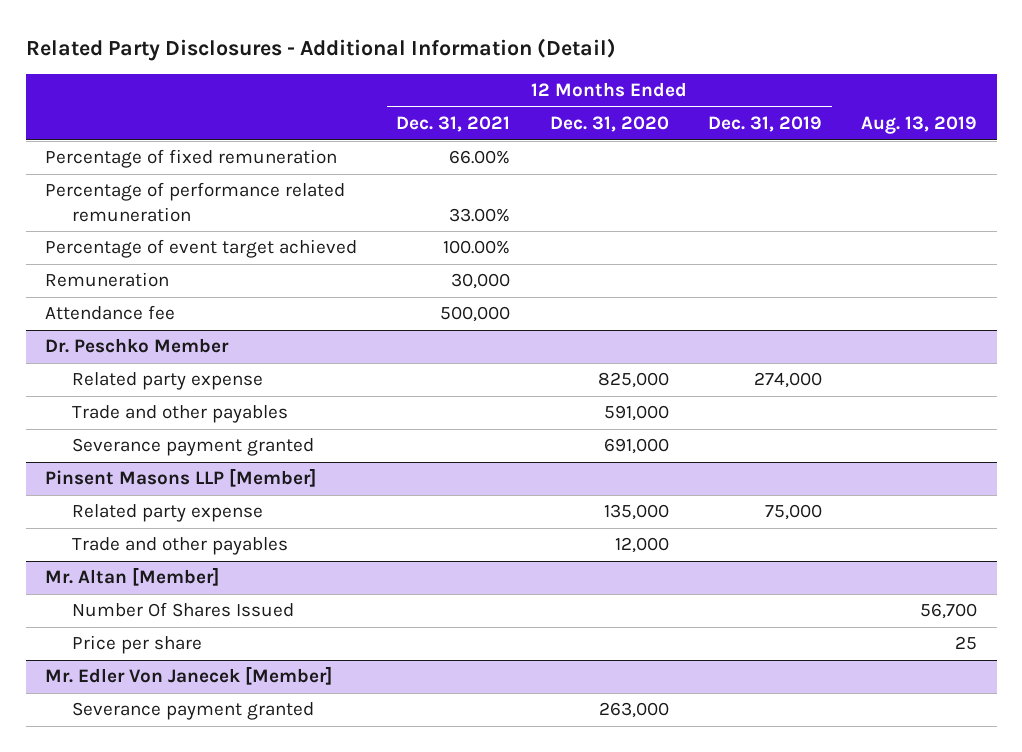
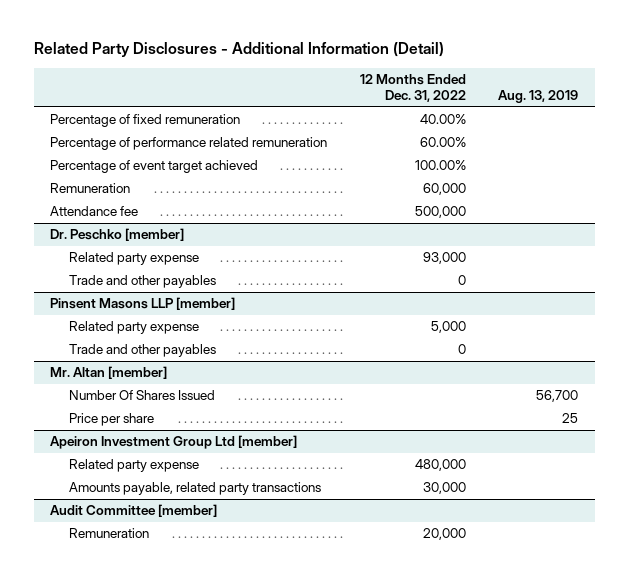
- | 12 Months Ended Dec. 31, 2021 | 12 Months Ended Dec. 31, 2020 | 12 Months Ended Dec. 31, 2019 | Aug. 13, 2019
+ | 12 Months Ended Dec. 31, 2022 | Aug. 13, 2019
- Dr. Peschko Member
+ Dr. Peschko [member]
- Severance payment granted | | 691,000 | |
- Pinsent Masons LLP [Member]
+ Pinsent Masons LLP [member]
- Mr. Altan [Member]
+ Mr. Altan [member]
- Mr. Edler Von Janecek [Member]
- Severance payment granted | | 263,000 | |
+ Apeiron Investment Group Ltd [member]
+ Related party expense | 480,000 |
+ Amounts payable, related party transactions | 30,000 |
+ Audit Committee [member]
+ Remuneration | 20,000 |

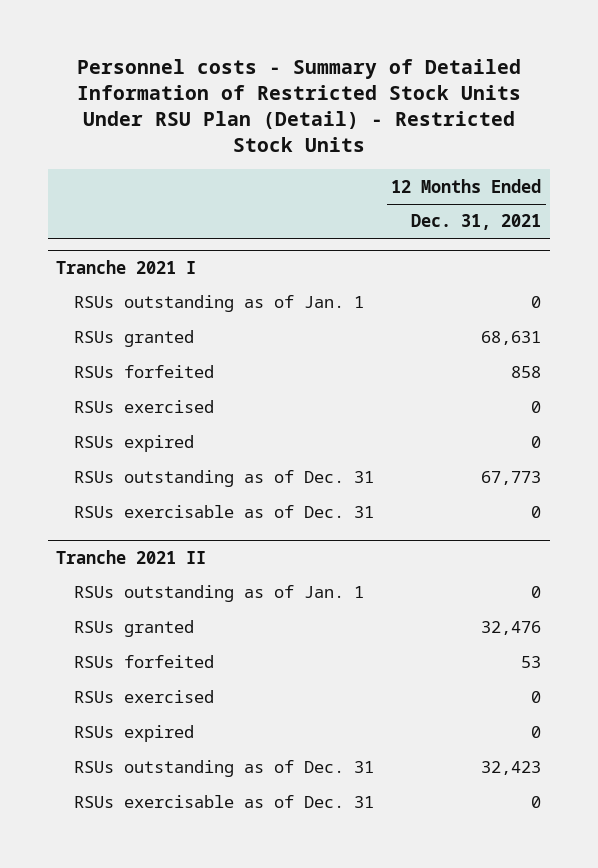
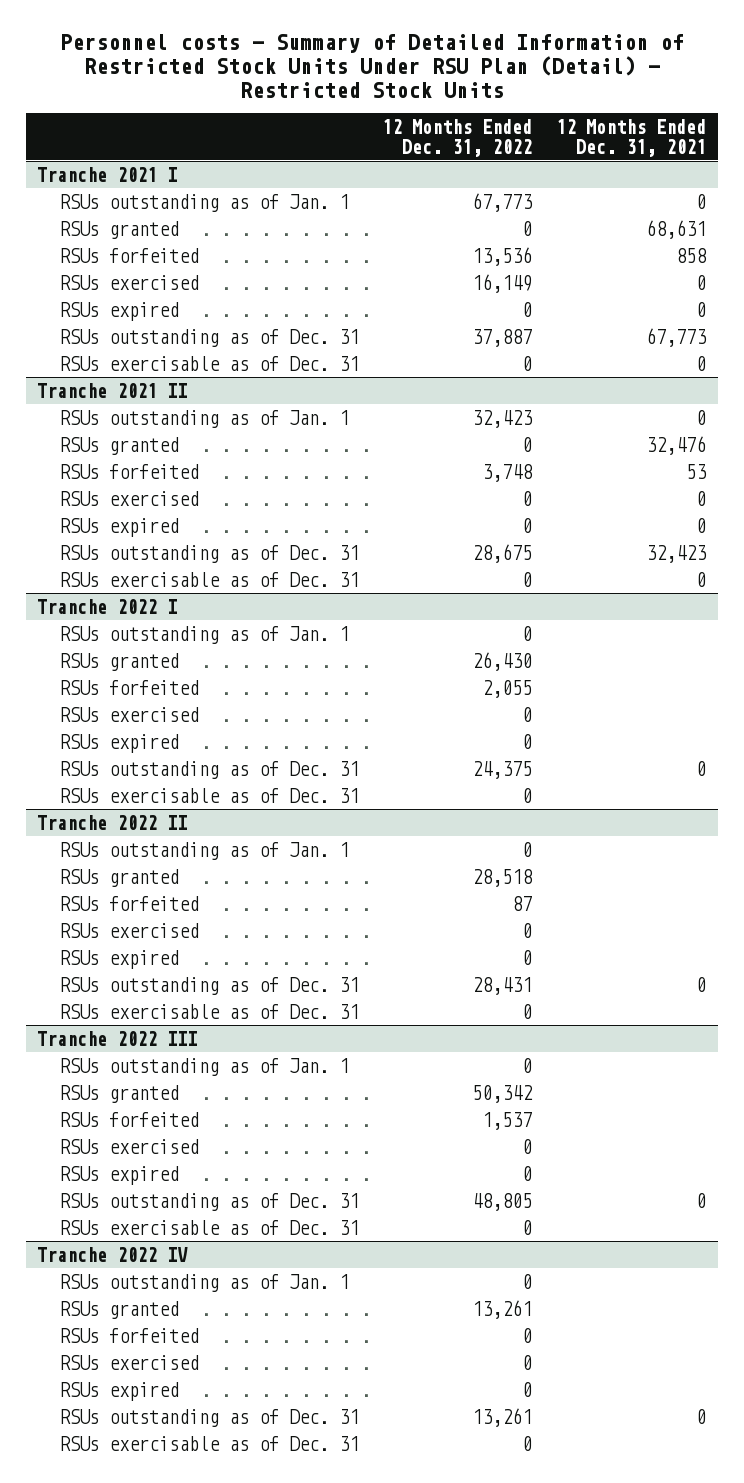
- | 12 Months Ended Dec. 31, 2021
+ | 12 Months Ended Dec. 31, 2022 | 12 Months Ended Dec. 31, 2021
+ Tranche 2022 I
+ RSUs outstanding as of Jan. 1 | 0 |
+ RSUs granted | 26,430 |
+ RSUs forfeited | 2,055 |
+ RSUs exercised | 0 |
+ RSUs expired | 0 |
+ RSUs outstanding as of Dec. 31 | 24,375 | 0
+ RSUs exercisable as of Dec. 31 | 0 |
+ Tranche 2022 II
+ RSUs outstanding as of Jan. 1 | 0 |
+ RSUs granted | 28,518 |
+ RSUs forfeited | 87 |
+ RSUs exercised | 0 |
+ RSUs expired | 0 |
+ RSUs outstanding as of Dec. 31 | 28,431 | 0
+ RSUs exercisable as of Dec. 31 | 0 |
+ Tranche 2022 III
+ RSUs outstanding as of Jan. 1 | 0 |
+ RSUs granted | 50,342 |
+ RSUs forfeited | 1,537 |
+ RSUs exercised | 0 |
+ RSUs expired | 0 |
+ RSUs outstanding as of Dec. 31 | 48,805 | 0
+ RSUs exercisable as of Dec. 31 | 0 |
+ Tranche 2022 IV
+ RSUs outstanding as of Jan. 1 | 0 |
+ RSUs granted | 13,261 |
+ RSUs forfeited | 0 |
+ RSUs exercised | 0 |
+ RSUs expired | 0 |
+ RSUs outstanding as of Dec. 31 | 13,261 | 0
+ RSUs exercisable as of Dec. 31 | 0 |

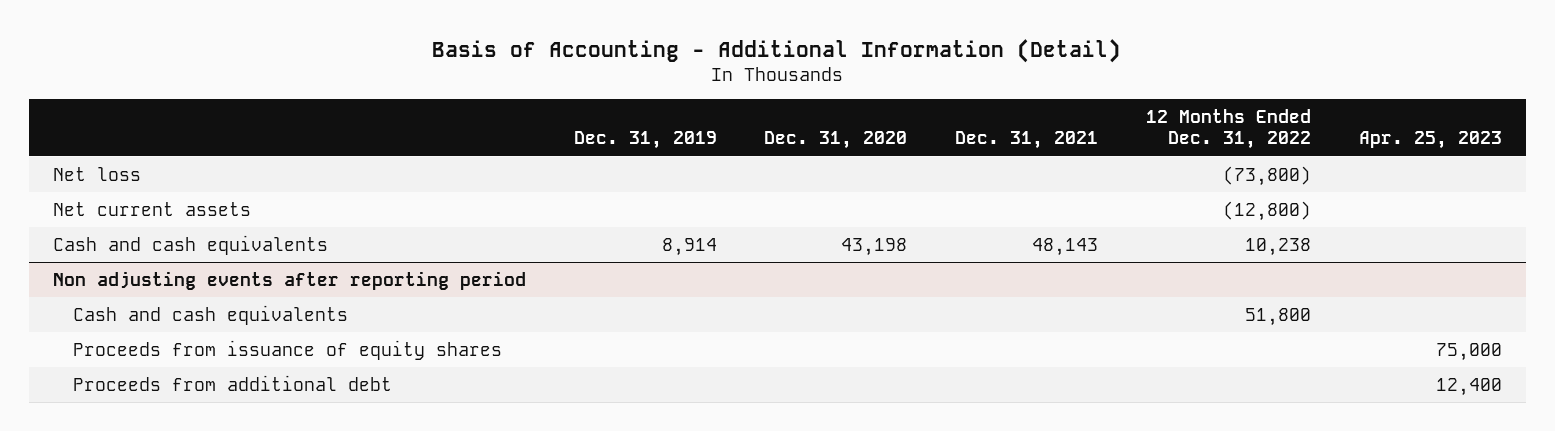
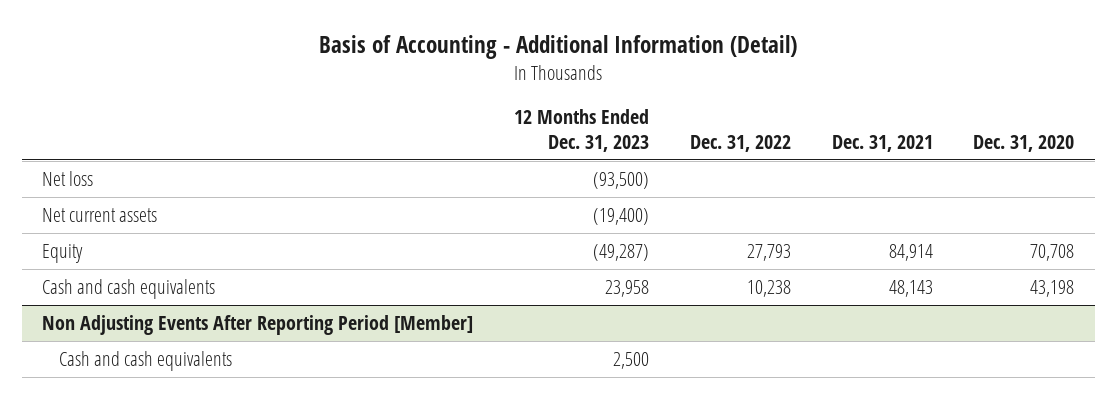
- | Dec. 31, 2019 | Dec. 31, 2020 | Dec. 31, 2021 | 12 Months Ended Dec. 31, 2022 | Apr. 25, 2023
+ | 12 Months Ended Dec. 31, 2023 | Dec. 31, 2022 | Dec. 31, 2021 | Dec. 31, 2020
+ Equity | (49,287) | 27,793 | 84,914 | 70,708
- Non adjusting events after reporting period
+ Non Adjusting Events After Reporting Period [Member]
- Proceeds from issuance of equity shares | | | | | 75,000
- Proceeds from additional debt | | | | | 12,400

